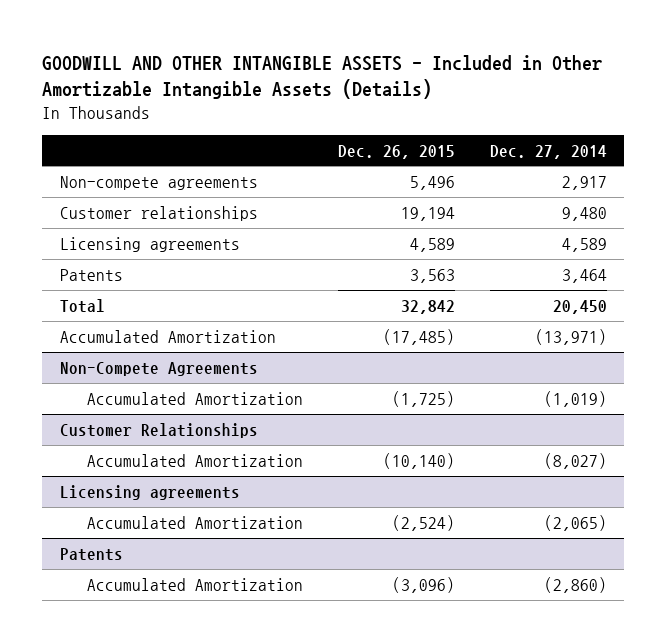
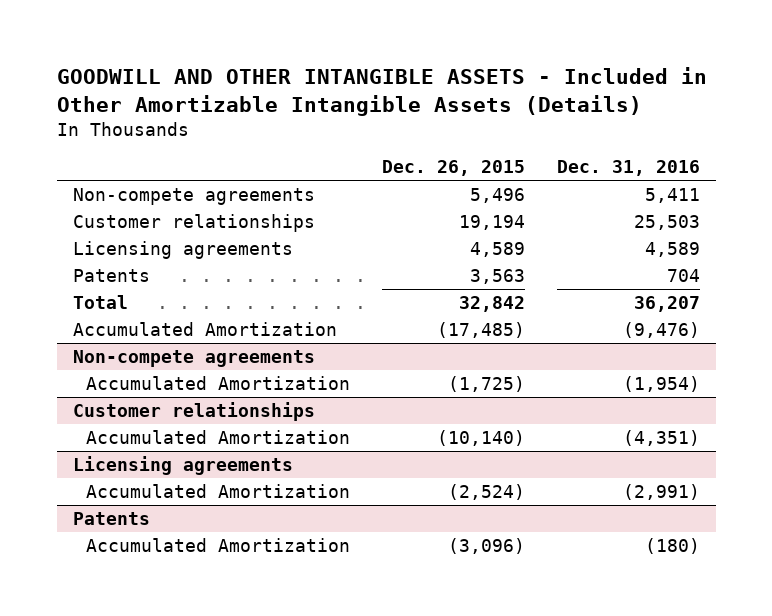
- | Dec. 26, 2015 | Dec. 27, 2014
+ | Dec. 26, 2015 | Dec. 31, 2016
- Non-Compete Agreements
+ Non-compete agreements
- Customer Relationships
+ Customer relationships

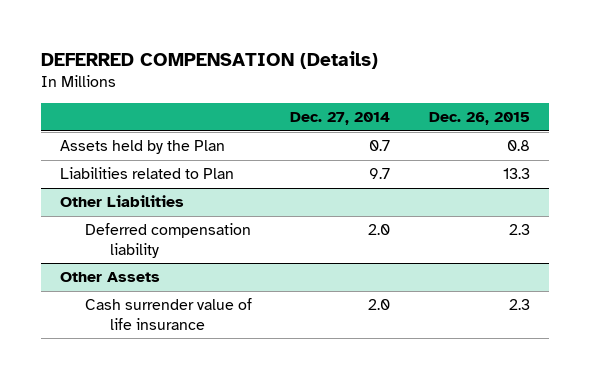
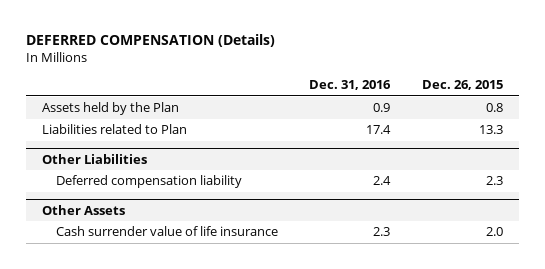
- | Dec. 27, 2014 | Dec. 26, 2015
+ | Dec. 31, 2016 | Dec. 26, 2015
@ Other Assets
- Cash surrender value of life insurance | 2.0 | 2.3
+ Cash surrender value of life insurance | 2.3 | 2.0

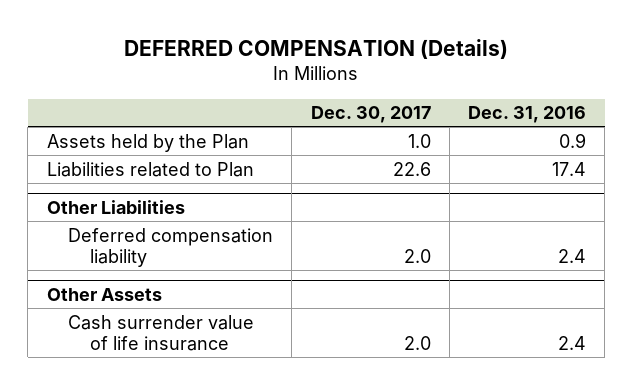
- | Dec. 31, 2016 | Dec. 26, 2015
+ | Dec. 30, 2017 | Dec. 31, 2016
@ Other Assets
- Cash surrender value of life insurance | 2.3 | 2.0
+ Cash surrender value of life insurance | 2.0 | 2.4

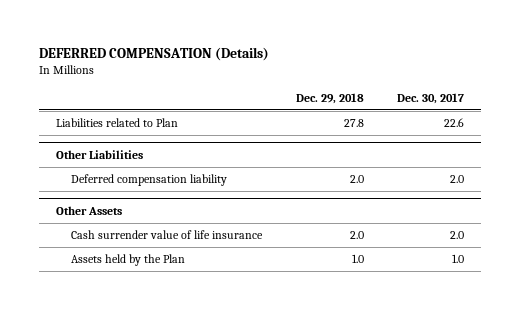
- | Dec. 30, 2017 | Dec. 31, 2016
+ | Dec. 29, 2018 | Dec. 30, 2017
- Assets held by the Plan | 1.0 | 0.9
@ Other Assets
+ Assets held by the Plan | 1.0 | 1.0

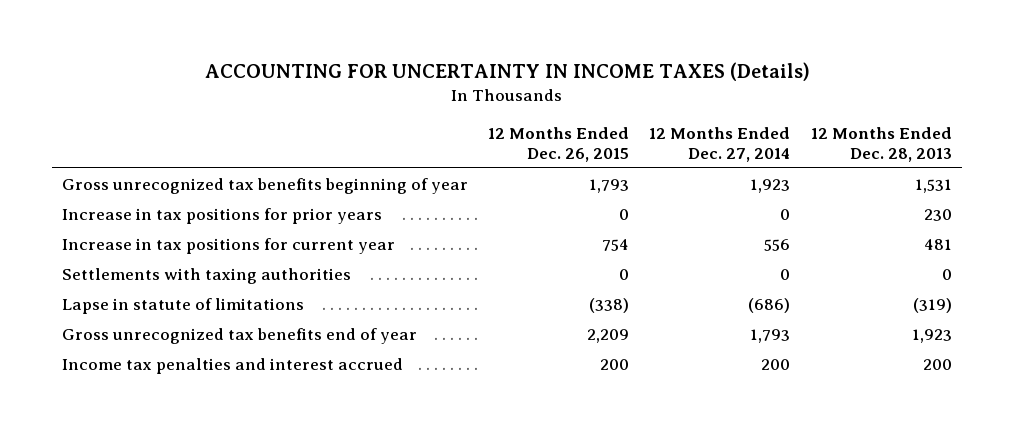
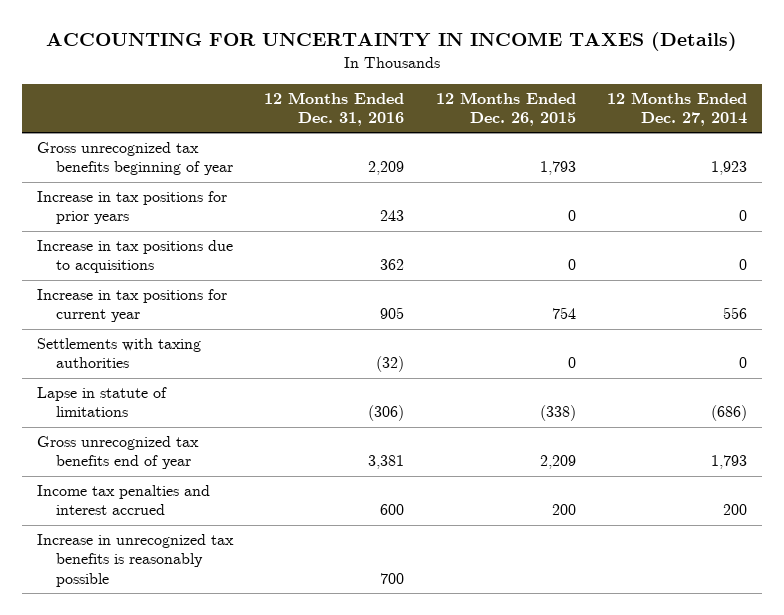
- | 12 Months Ended Dec. 26, 2015 | 12 Months Ended Dec. 27, 2014 | 12 Months Ended Dec. 28, 2013
+ | 12 Months Ended Dec. 31, 2016 | 12 Months Ended Dec. 26, 2015 | 12 Months Ended Dec. 27, 2014
+ Increase in tax positions due to acquisitions | 362 | 0 | 0
+ Increase in unrecognized tax benefits is reasonably possible | 700 | |

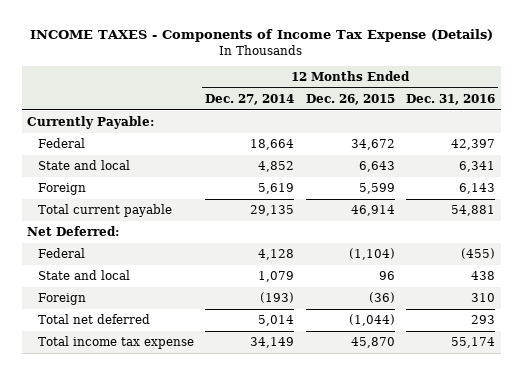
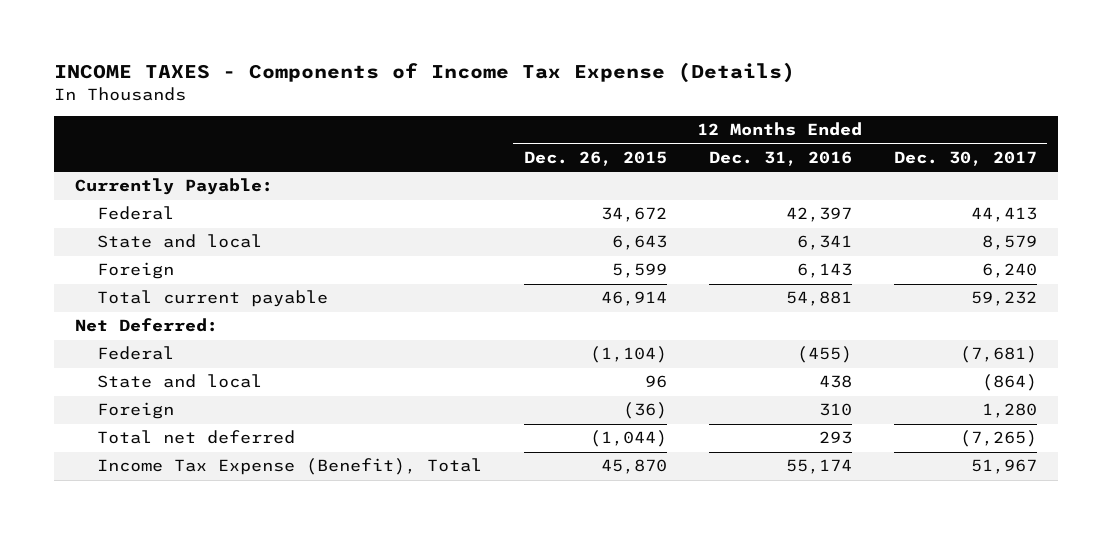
- | 12 Months Ended Dec. 27, 2014 | 12 Months Ended Dec. 26, 2015 | 12 Months Ended Dec. 31, 2016
+ | 12 Months Ended Dec. 26, 2015 | 12 Months Ended Dec. 31, 2016 | 12 Months Ended Dec. 30, 2017
- Total income tax expense | 34,149 | 45,870 | 55,174
+ Income Tax Expense (Benefit), Total | 45,870 | 55,174 | 51,967

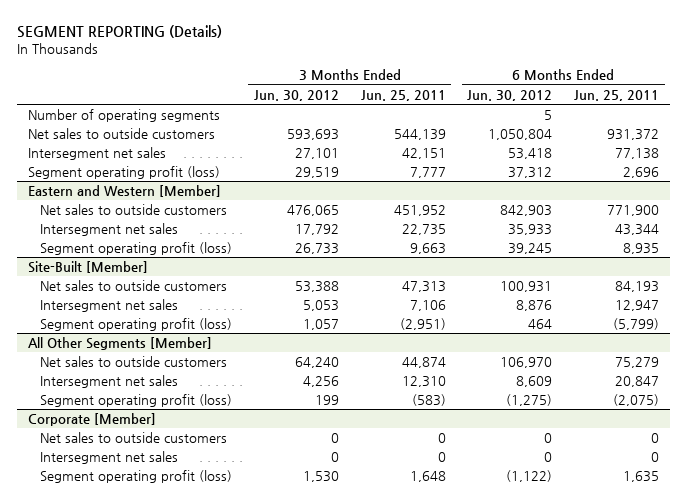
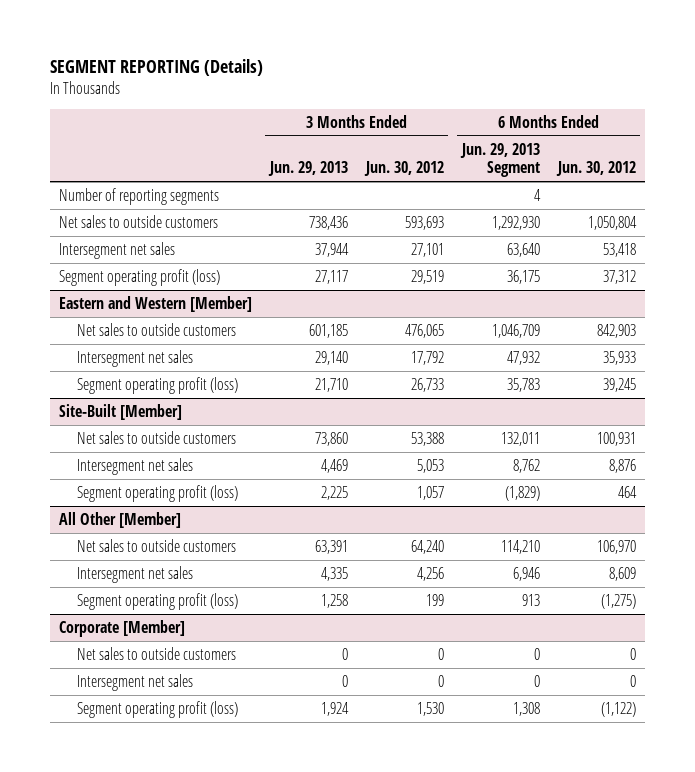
- | 3 Months Ended Jun. 30, 2012 | 3 Months Ended Jun. 25, 2011 | 6 Months Ended Jun. 30, 2012 | 6 Months Ended Jun. 25, 2011
+ | 3 Months Ended Jun. 29, 2013 | 3 Months Ended Jun. 30, 2012 | 6 Months Ended Jun. 29, 2013 Segment | 6 Months Ended Jun. 30, 2012
- Number of operating segments | | | 5 |
+ Number of reporting segments | | | 4 |
- All Other Segments [Member]
+ All Other [Member]

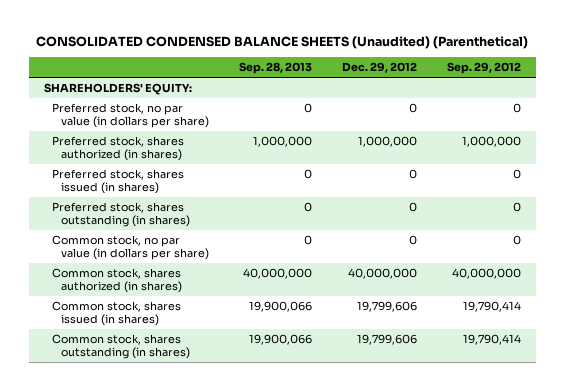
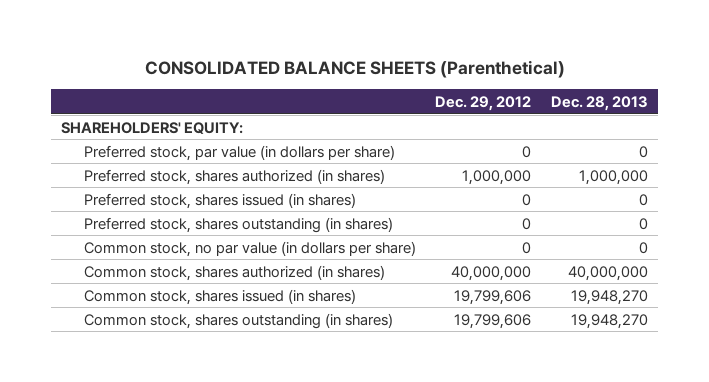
- CONSOLIDATED CONDENSED BALANCE SHEETS (Unaudited) (Parenthetical)
+ CONSOLIDATED BALANCE SHEETS (Parenthetical)
- | Sep. 28, 2013 | Dec. 29, 2012 | Sep. 29, 2012
+ | Dec. 29, 2012 | Dec. 28, 2013
- Preferred stock, no par value (in dollars per share) | 0 | 0 | 0
+ Preferred stock, par value (in dollars per share) | 0 | 0

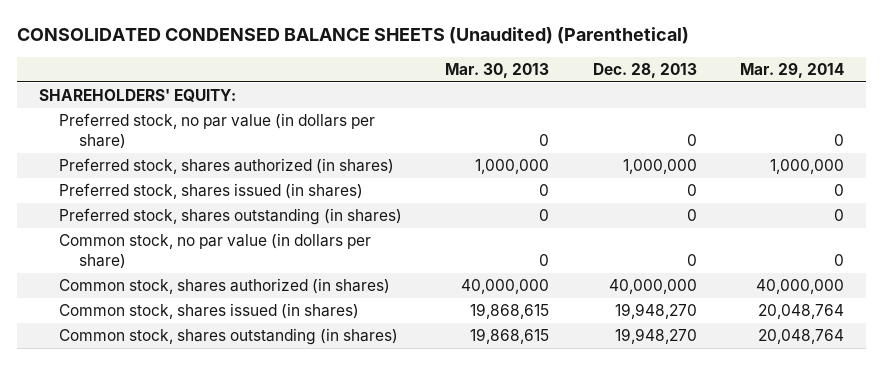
- CONSOLIDATED BALANCE SHEETS (Parenthetical)
+ CONSOLIDATED CONDENSED BALANCE SHEETS (Unaudited) (Parenthetical)
- | Dec. 29, 2012 | Dec. 28, 2013
+ | Mar. 30, 2013 | Dec. 28, 2013 | Mar. 29, 2014
- Preferred stock, par value (in dollars per share) | 0 | 0
+ Preferred stock, no par value (in dollars per share) | 0 | 0 | 0

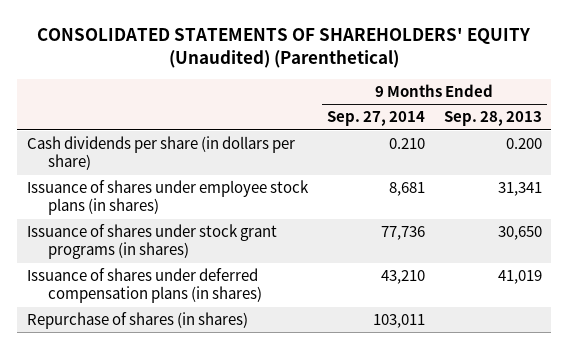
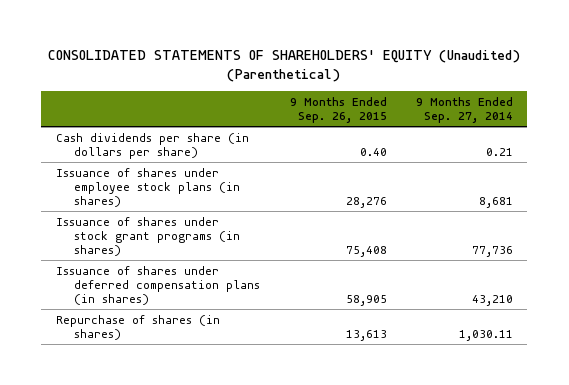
- | 9 Months Ended Sep. 27, 2014 | 9 Months Ended Sep. 28, 2013
+ | 9 Months Ended Sep. 26, 2015 | 9 Months Ended Sep. 27, 2014
- Cash dividends per share (in dollars per share) | 0.210 | 0.200
+ Cash dividends per share (in dollars per share) | 0.40 | 0.21
- Repurchase of shares (in shares) | 103,011 |
+ Repurchase of shares (in shares) | 13,613 | 1,030.11

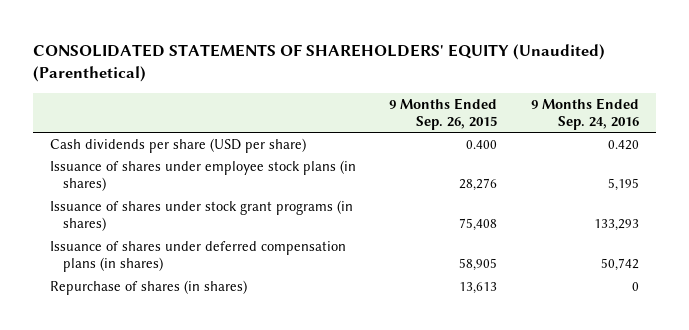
- | 9 Months Ended Sep. 26, 2015 | 9 Months Ended Sep. 27, 2014
+ | 9 Months Ended Sep. 26, 2015 | 9 Months Ended Sep. 24, 2016
- Cash dividends per share (in dollars per share) | 0.40 | 0.21
+ Cash dividends per share (USD per share) | 0.400 | 0.420

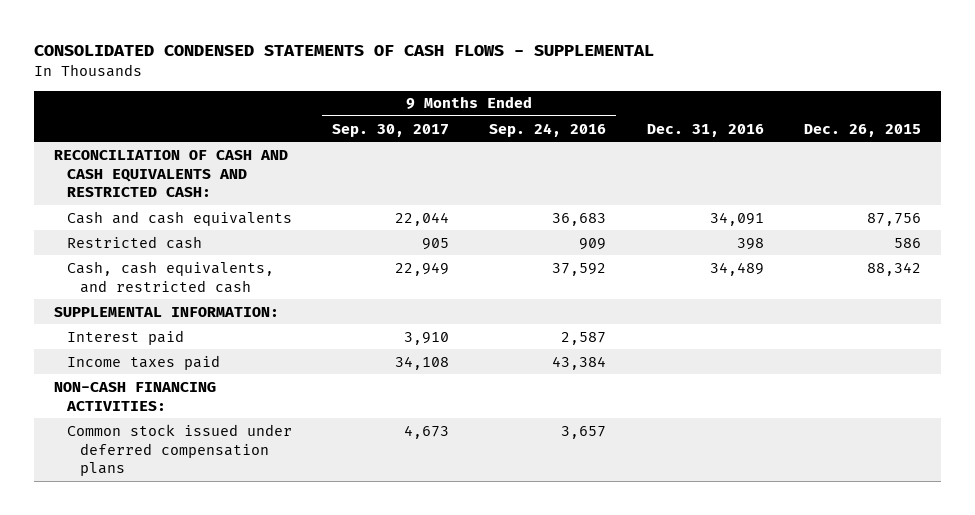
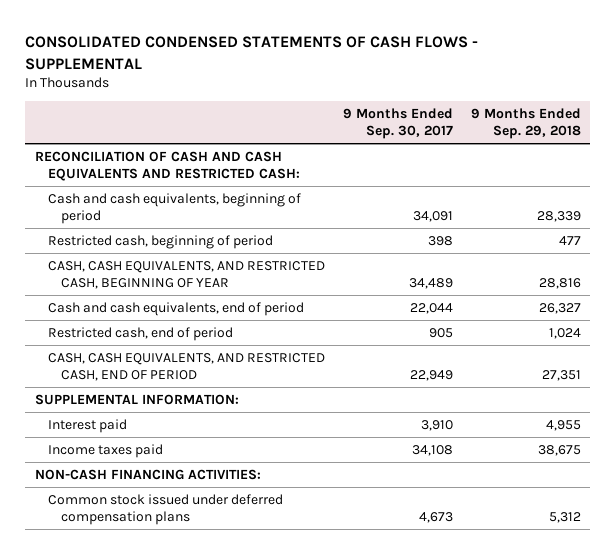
- | 9 Months Ended Sep. 30, 2017 | 9 Months Ended Sep. 24, 2016 | Dec. 31, 2016 | Dec. 26, 2015
+ | 9 Months Ended Sep. 30, 2017 | 9 Months Ended Sep. 29, 2018
- Cash and cash equivalents | 22,044 | 36,683 | 34,091 | 87,756
- Restricted cash | 905 | 909 | 398 | 586
- Cash, cash equivalents, and restricted cash | 22,949 | 37,592 | 34,489 | 88,342
+ Cash and cash equivalents, beginning of period | 34,091 | 28,339
+ Restricted cash, beginning of period | 398 | 477
+ CASH, CASH EQUIVALENTS, AND RESTRICTED CASH, BEGINNING OF YEAR | 34,489 | 28,816
+ Cash and cash equivalents, end of period | 22,044 | 26,327
+ Restricted cash, end of period | 905 | 1,024
+ CASH, CASH EQUIVALENTS, AND RESTRICTED CASH, END OF PERIOD | 22,949 | 27,351

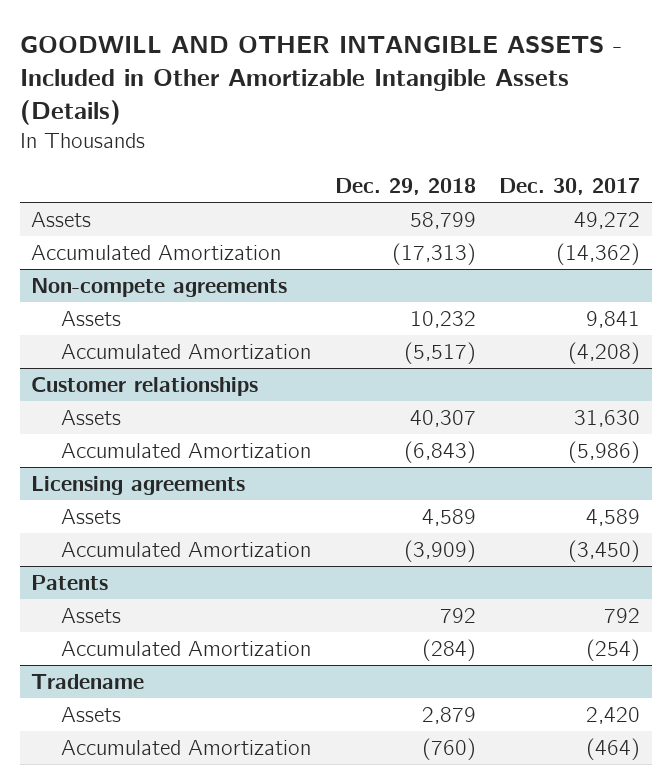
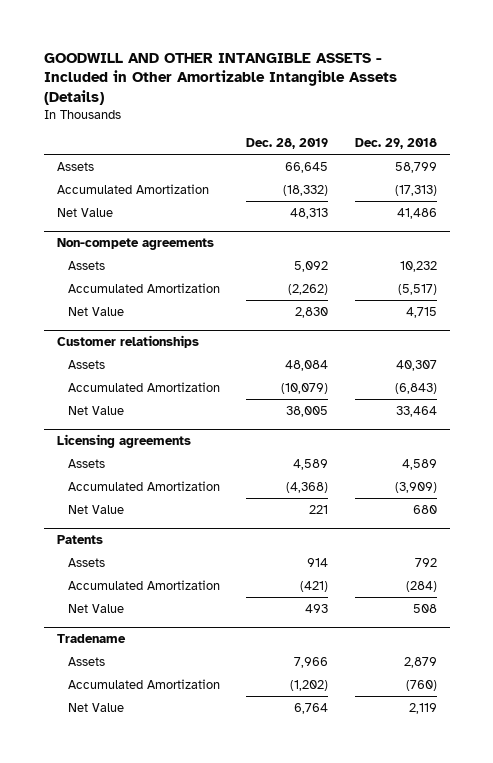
- | Dec. 29, 2018 | Dec. 30, 2017
+ | Dec. 28, 2019 | Dec. 29, 2018
+ Net Value | 48,313 | 41,486
@ Non-compete agreements
+ Net Value | 2,830 | 4,715
@ Customer relationships
+ Net Value | 38,005 | 33,464
@ Licensing agreements
+ Net Value | 221 | 680
@ Patents
+ Net Value | 493 | 508
@ Tradename
+ Net Value | 6,764 | 2,119

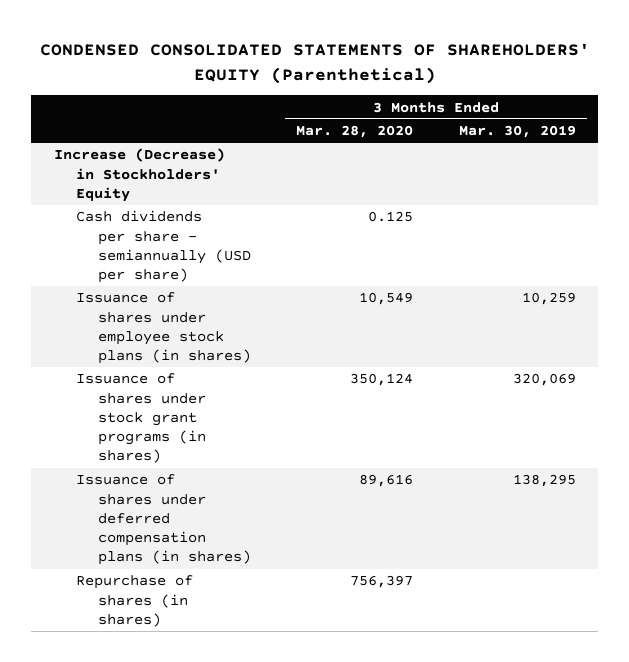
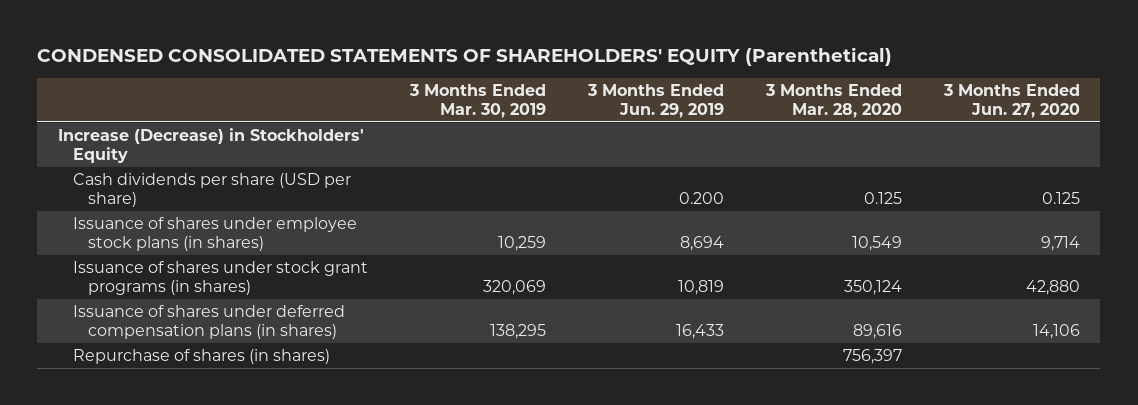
- | 3 Months Ended Mar. 28, 2020 | 3 Months Ended Mar. 30, 2019
+ | 3 Months Ended Mar. 30, 2019 | 3 Months Ended Jun. 29, 2019 | 3 Months Ended Mar. 28, 2020 | 3 Months Ended Jun. 27, 2020
- Cash dividends per share - semiannually (USD per share) | 0.125 |
+ Cash dividends per share (USD per share) | | 0.200 | 0.125 | 0.125

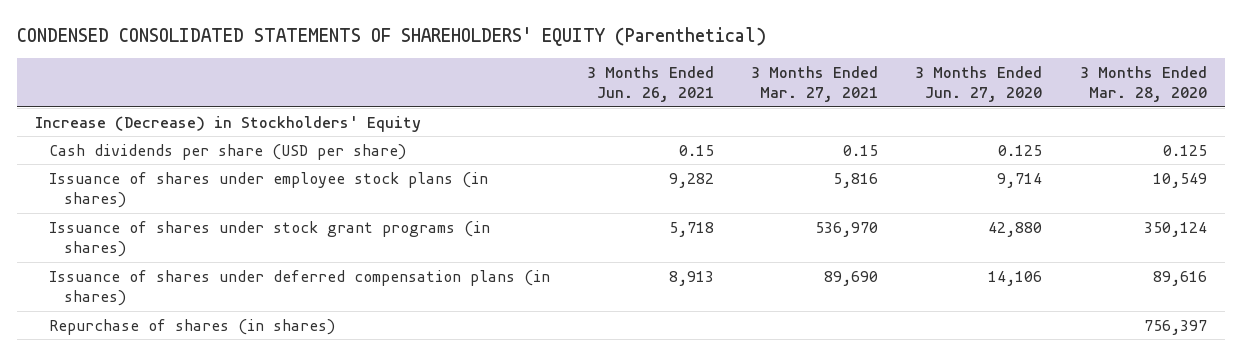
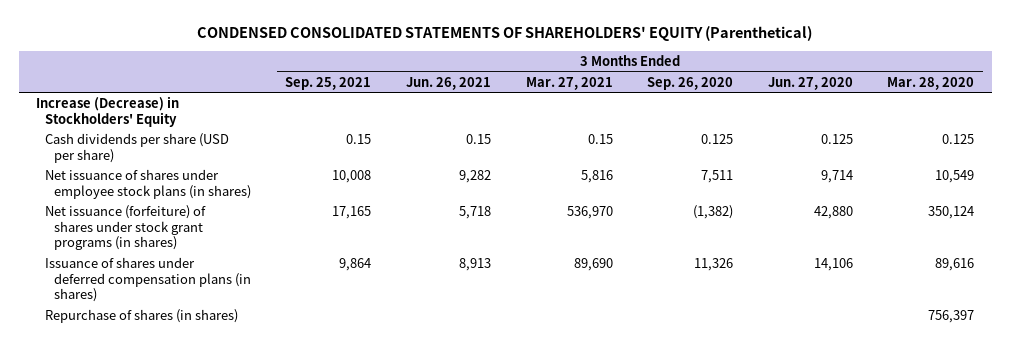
- | 3 Months Ended Jun. 26, 2021 | 3 Months Ended Mar. 27, 2021 | 3 Months Ended Jun. 27, 2020 | 3 Months Ended Mar. 28, 2020
+ | 3 Months Ended Sep. 25, 2021 | 3 Months Ended Jun. 26, 2021 | 3 Months Ended Mar. 27, 2021 | 3 Months Ended Sep. 26, 2020 | 3 Months Ended Jun. 27, 2020 | 3 Months Ended Mar. 28, 2020
- Issuance of shares under employee stock plans (in shares) | 9,282 | 5,816 | 9,714 | 10,549
- Issuance of shares under stock grant programs (in shares) | 5,718 | 536,970 | 42,880 | 350,124
+ Net issuance of shares under employee stock plans (in shares) | 10,008 | 9,282 | 5,816 | 7,511 | 9,714 | 10,549
+ Net issuance (forfeiture) of shares under stock grant programs (in shares) | 17,165 | 5,718 | 536,970 | (1,382) | 42,880 | 350,124

